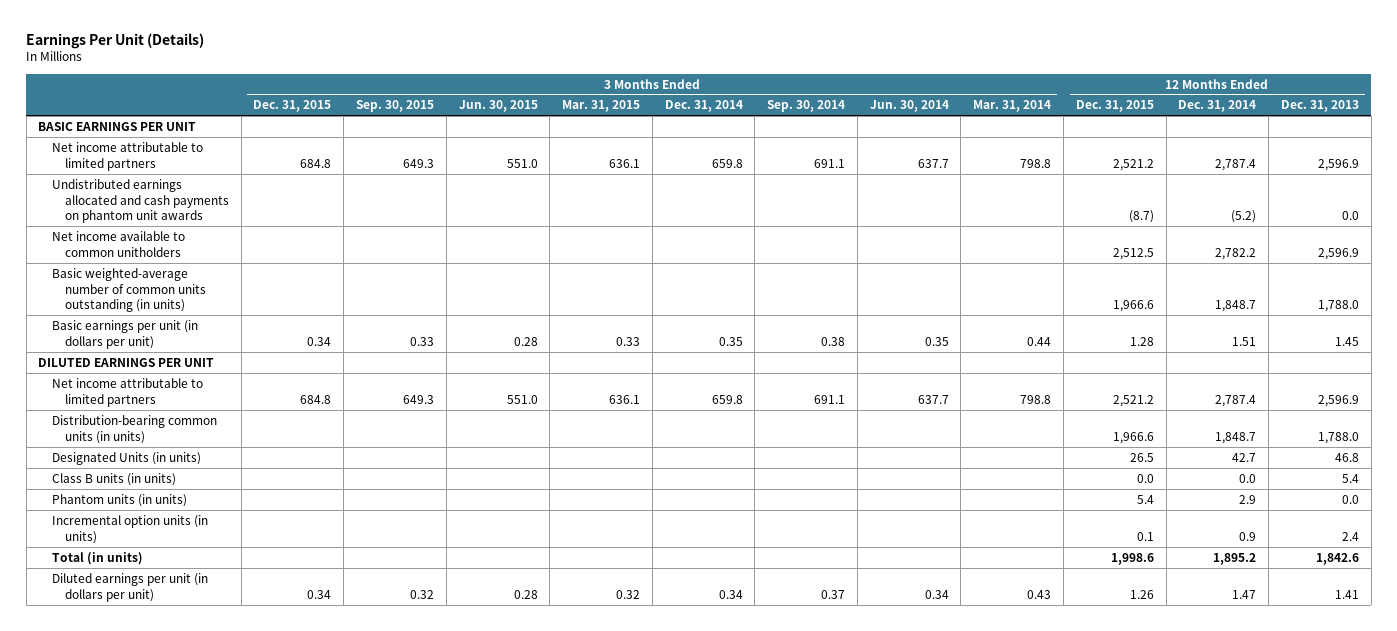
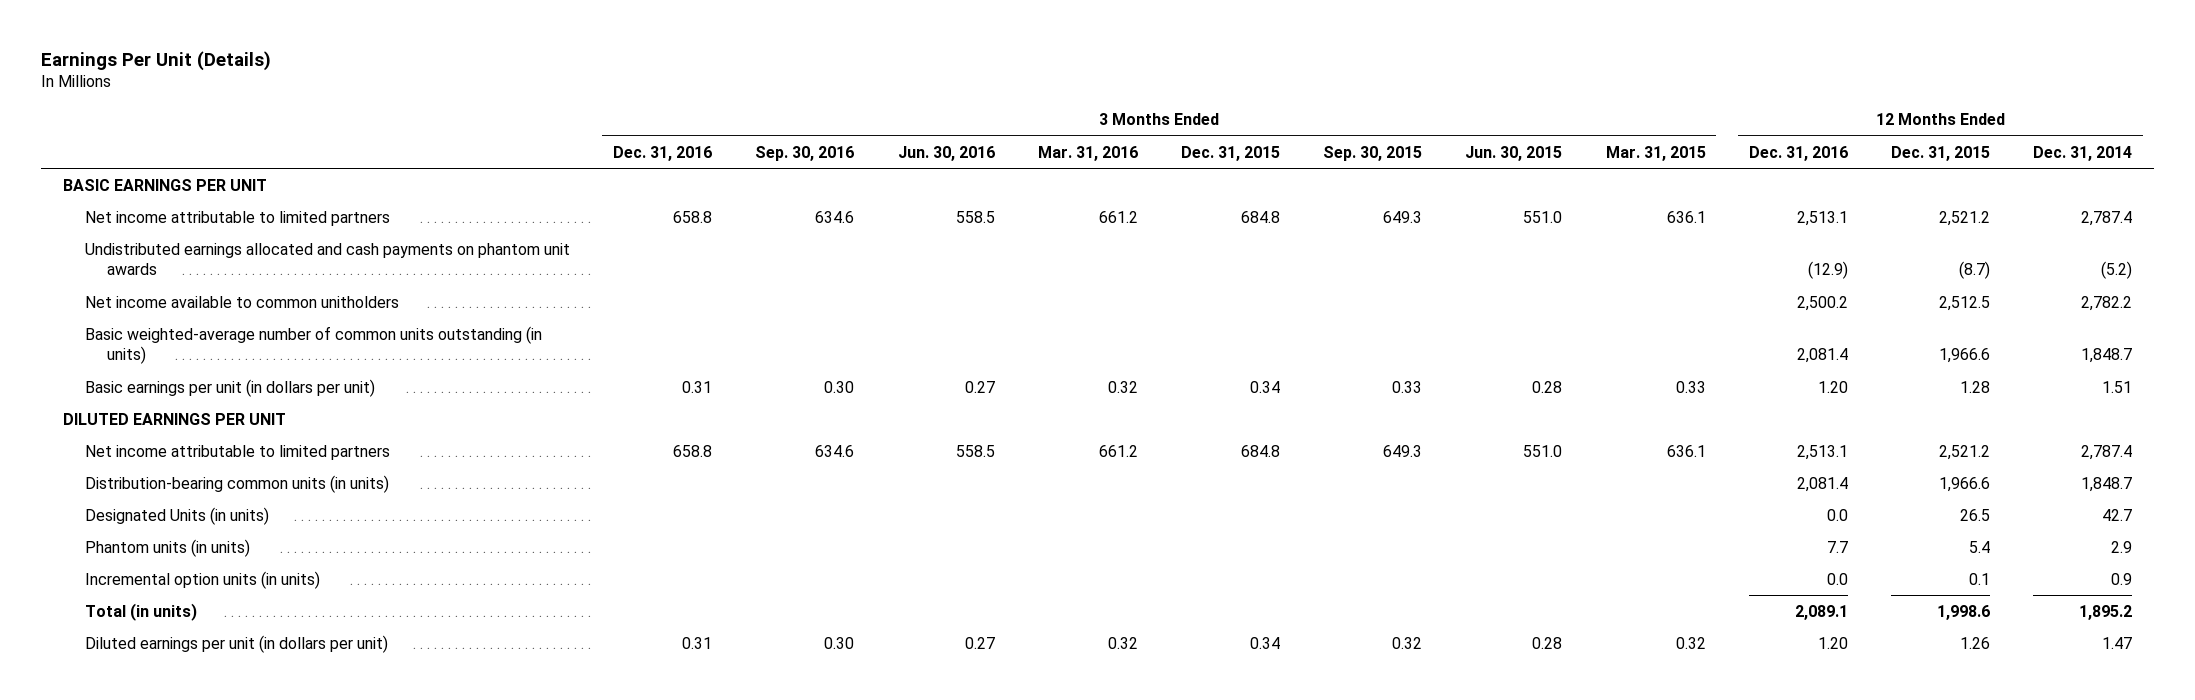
- | 3 Months Ended Dec. 31, 2015 | 3 Months Ended Sep. 30, 2015 | 3 Months Ended Jun. 30, 2015 | 3 Months Ended Mar. 31, 2015 | 3 Months Ended Dec. 31, 2014 | 3 Months Ended Sep. 30, 2014 | 3 Months Ended Jun. 30, 2014 | 3 Months Ended Mar. 31, 2014 | 12 Months Ended Dec. 31, 2015 | 12 Months Ended Dec. 31, 2014 | 12 Months Ended Dec. 31, 2013
+ | 3 Months Ended Dec. 31, 2016 | 3 Months Ended Sep. 30, 2016 | 3 Months Ended Jun. 30, 2016 | 3 Months Ended Mar. 31, 2016 | 3 Months Ended Dec. 31, 2015 | 3 Months Ended Sep. 30, 2015 | 3 Months Ended Jun. 30, 2015 | 3 Months Ended Mar. 31, 2015 | 12 Months Ended Dec. 31, 2016 | 12 Months Ended Dec. 31, 2015 | 12 Months Ended Dec. 31, 2014
- Class B units (in units) | | | | | | | | | 0.0 | 0.0 | 5.4

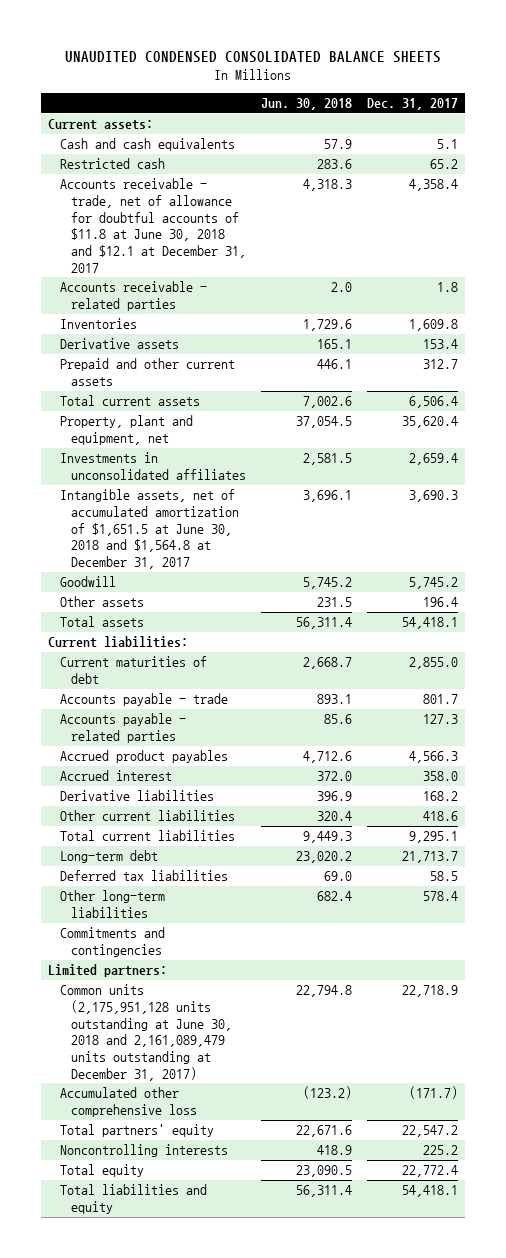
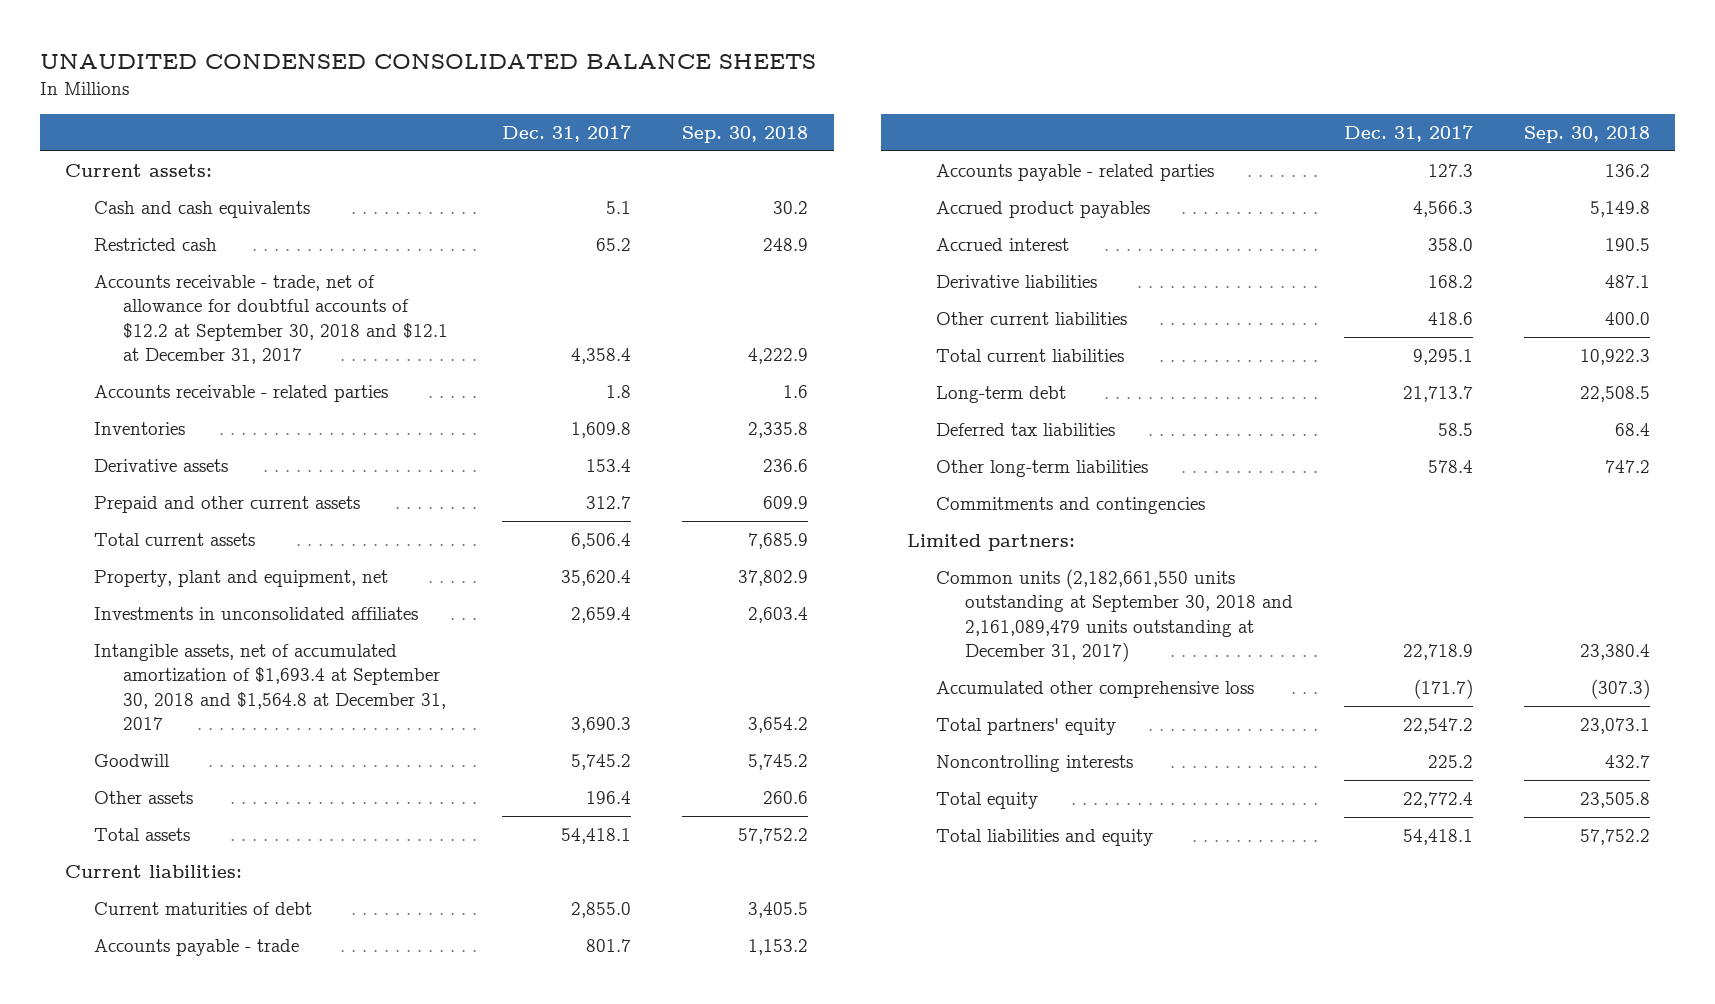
- | Jun. 30, 2018 | Dec. 31, 2017
+ | Dec. 31, 2017 | Sep. 30, 2018
- Accounts receivable - trade, net of allowance for doubtful accounts of $11.8 at June 30, 2018 and $12.1 at December 31, 2017 | 4,318.3 | 4,358.4
+ Accounts receivable - trade, net of allowance for doubtful accounts of $12.2 at September 30, 2018 and $12.1 at December 31, 2017 | 4,358.4 | 4,222.9
- Intangible assets, net of accumulated amortization of $1,651.5 at June 30, 2018 and $1,564.8 at December 31, 2017 | 3,696.1 | 3,690.3
+ Intangible assets, net of accumulated amortization of $1,693.4 at September 30, 2018 and $1,564.8 at December 31, 2017 | 3,690.3 | 3,654.2
- Common units (2,175,951,128 units outstanding at June 30, 2018 and 2,161,089,479 units outstanding at December 31, 2017) | 22,794.8 | 22,718.9
+ Common units (2,182,661,550 units outstanding at September 30, 2018 and 2,161,089,479 units outstanding at December 31, 2017) | 22,718.9 | 23,380.4

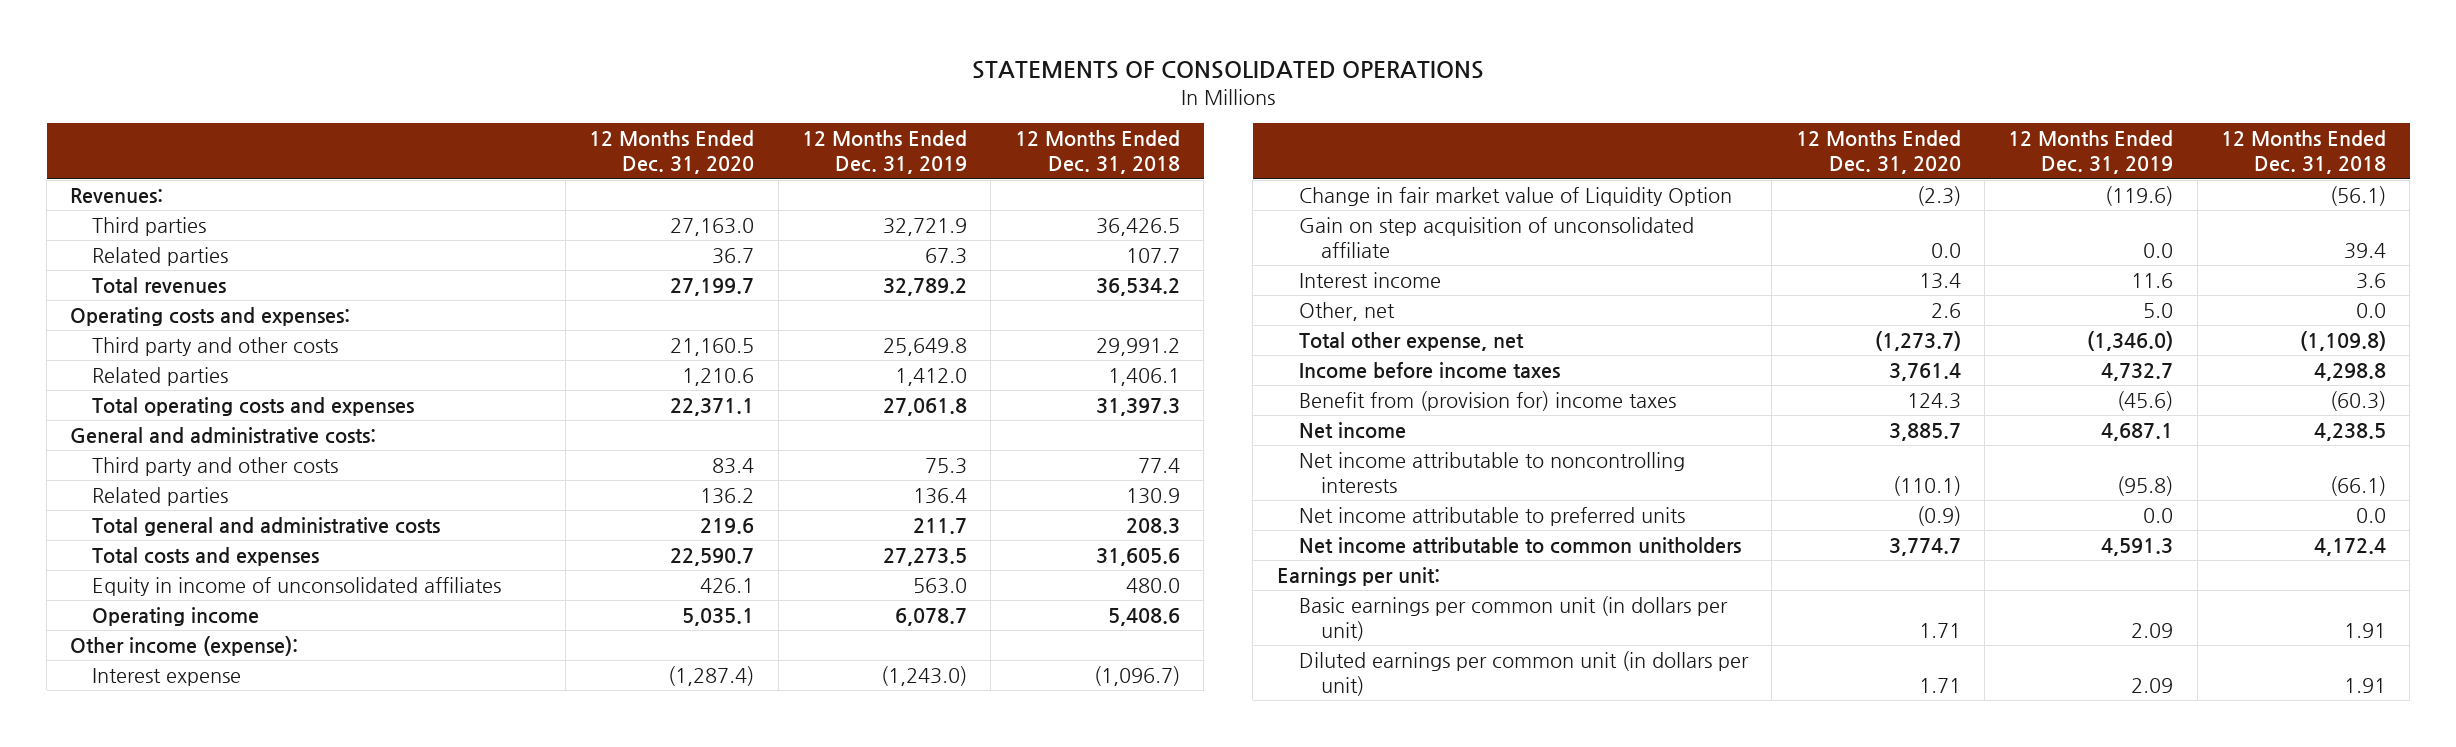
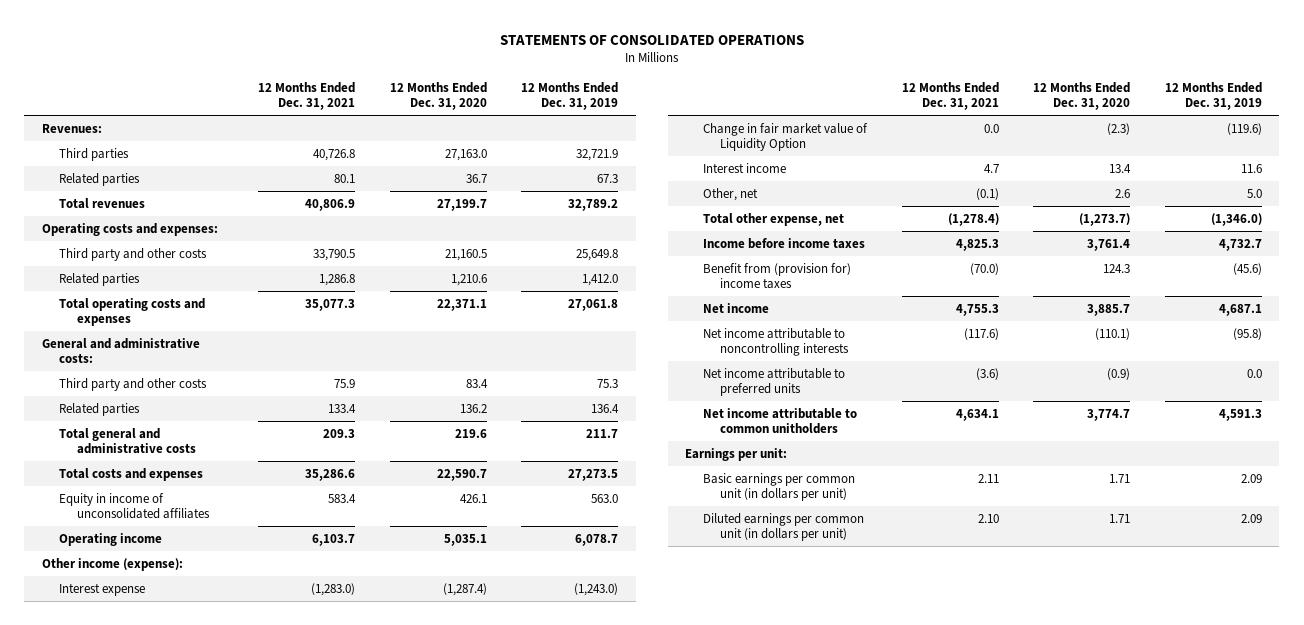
- | 12 Months Ended Dec. 31, 2020 | 12 Months Ended Dec. 31, 2019 | 12 Months Ended Dec. 31, 2018
+ | 12 Months Ended Dec. 31, 2021 | 12 Months Ended Dec. 31, 2020 | 12 Months Ended Dec. 31, 2019
- Gain on step acquisition of unconsolidated affiliate | 0.0 | 0.0 | 39.4

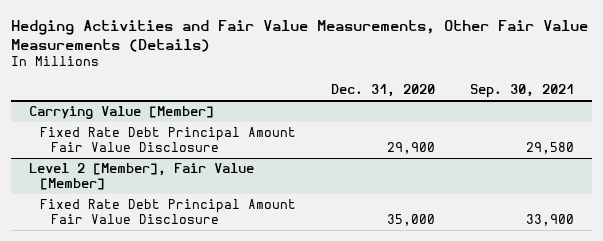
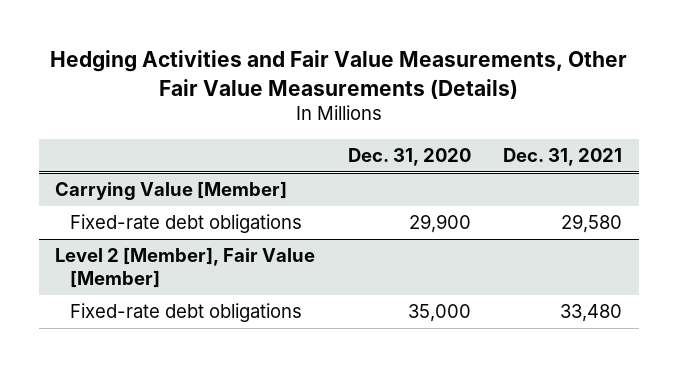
- | Dec. 31, 2020 | Sep. 30, 2021
+ | Dec. 31, 2020 | Dec. 31, 2021
@ Carrying Value [Member]
- Fixed Rate Debt Principal Amount Fair Value Disclosure | 29,900 | 29,580
+ Fixed-rate debt obligations | 29,900 | 29,580
@ Level 2 [Member], Fair Value [Member]
- Fixed Rate Debt Principal Amount Fair Value Disclosure | 35,000 | 33,900
+ Fixed-rate debt obligations | 35,000 | 33,480

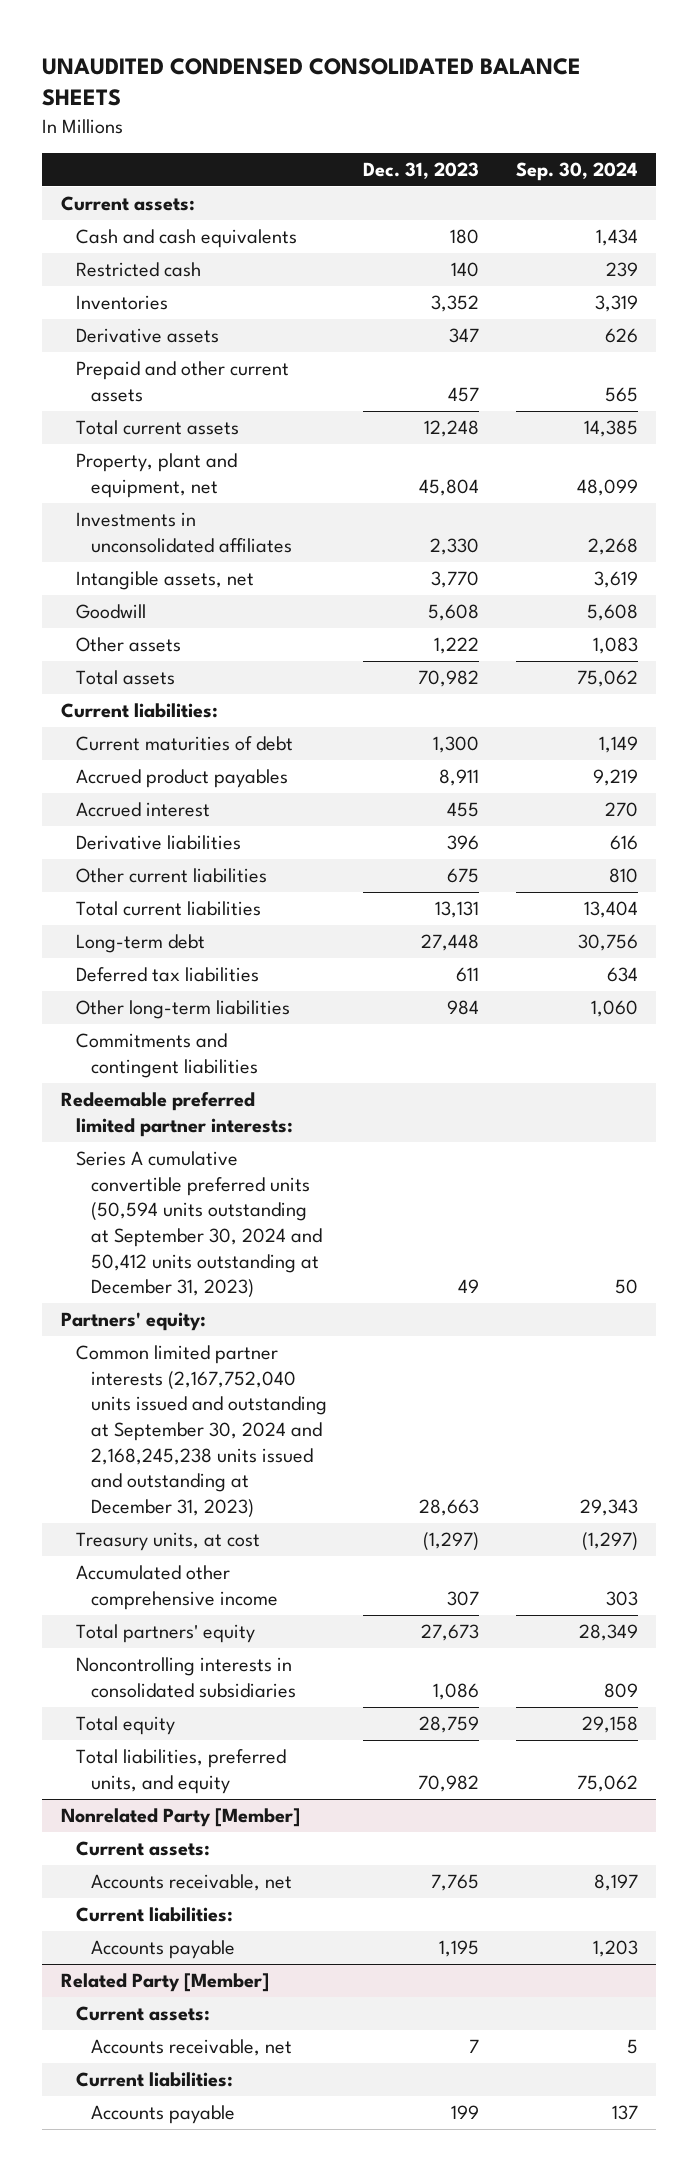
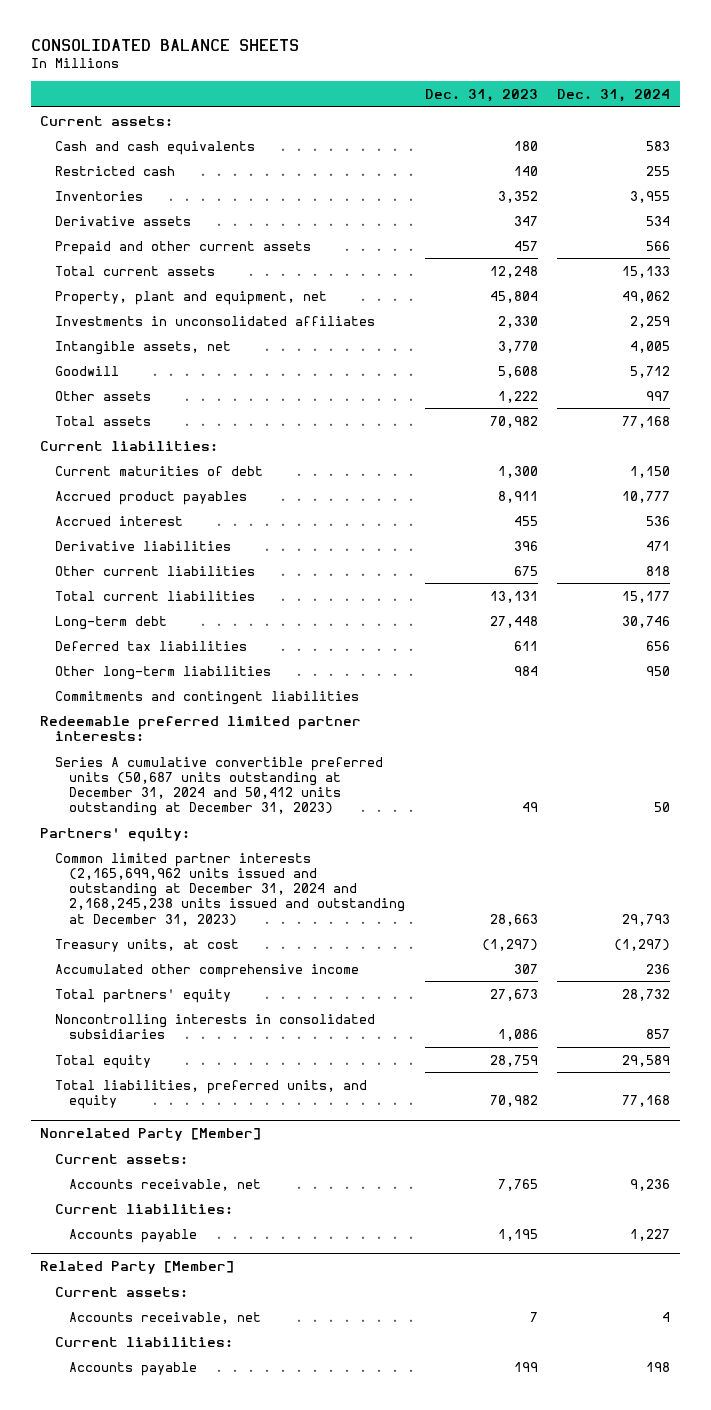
- UNAUDITED CONDENSED CONSOLIDATED BALANCE SHEETS
+ CONSOLIDATED BALANCE SHEETS
- | Dec. 31, 2023 | Sep. 30, 2024
+ | Dec. 31, 2023 | Dec. 31, 2024
- Series A cumulative convertible preferred units (50,594 units outstanding at September 30, 2024 and 50,412 units outstanding at December 31, 2023) | 49 | 50
+ Series A cumulative convertible preferred units (50,687 units outstanding at December 31, 2024 and 50,412 units outstanding at December 31, 2023) | 49 | 50
- Common limited partner interests (2,167,752,040 units issued and outstanding at September 30, 2024 and 2,168,245,238 units issued and outstanding at December 31, 2023) | 28,663 | 29,343
+ Common limited partner interests (2,165,699,962 units issued and outstanding at December 31, 2024 and 2,168,245,238 units issued and outstanding at December 31, 2023) | 28,663 | 29,793

